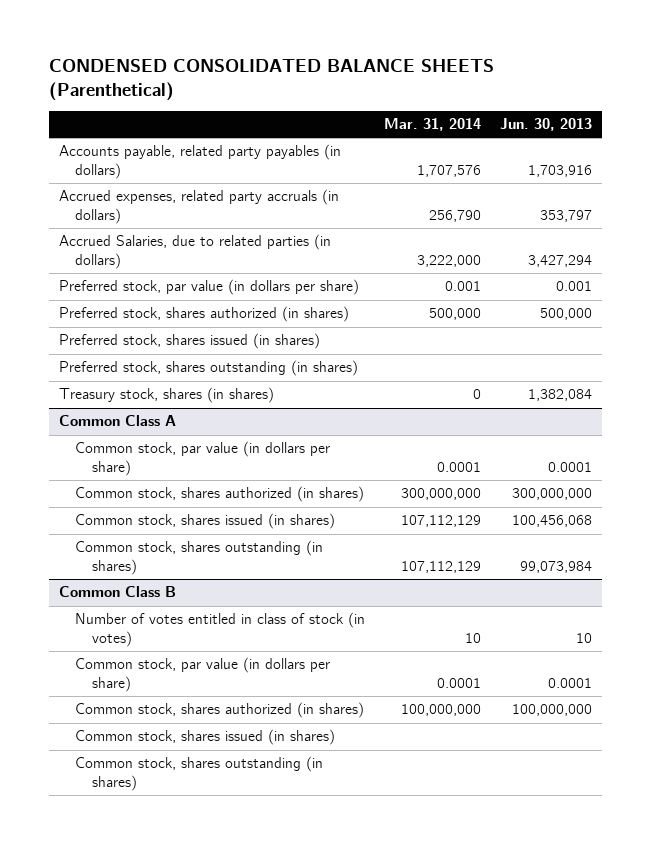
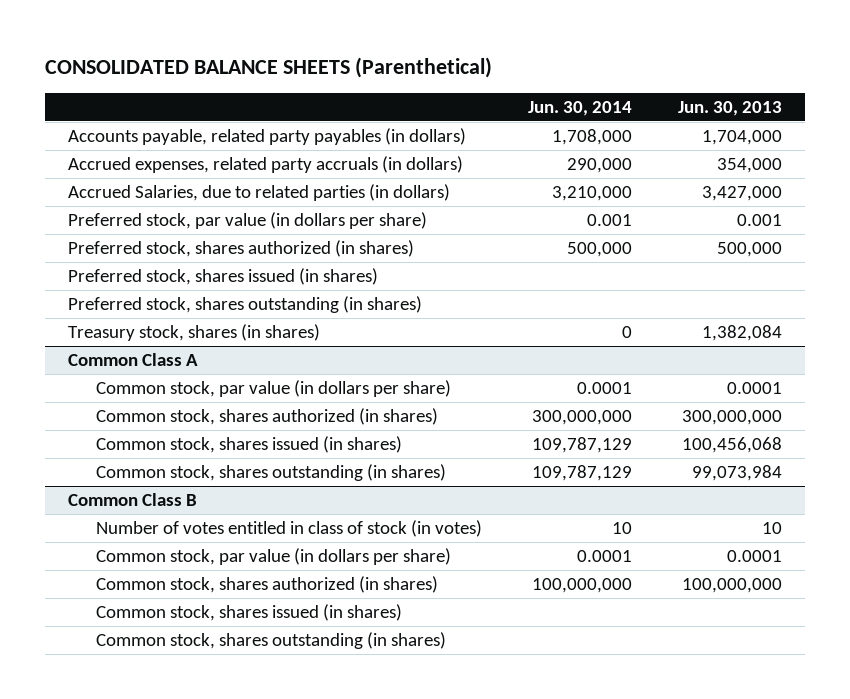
- CONDENSED CONSOLIDATED BALANCE SHEETS (Parenthetical)
+ CONSOLIDATED BALANCE SHEETS (Parenthetical)
- | Mar. 31, 2014 | Jun. 30, 2013
+ | Jun. 30, 2014 | Jun. 30, 2013
- Accounts payable, related party payables (in dollars) | 1,707,576 | 1,703,916
- Accrued expenses, related party accruals (in dollars) | 256,790 | 353,797
- Accrued Salaries, due to related parties (in dollars) | 3,222,000 | 3,427,294
+ Accounts payable, related party payables (in dollars) | 1,708,000 | 1,704,000
+ Accrued expenses, related party accruals (in dollars) | 290,000 | 354,000
+ Accrued Salaries, due to related parties (in dollars) | 3,210,000 | 3,427,000

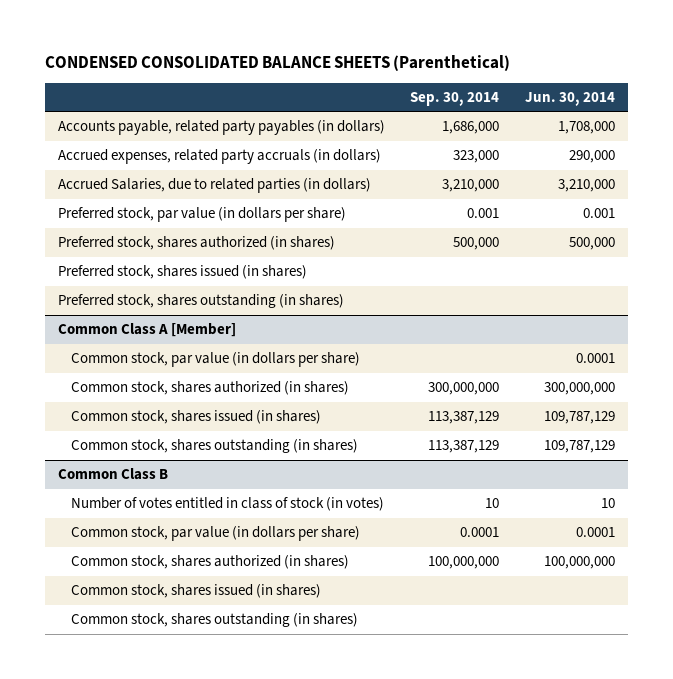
- CONSOLIDATED BALANCE SHEETS (Parenthetical)
+ CONDENSED CONSOLIDATED BALANCE SHEETS (Parenthetical)
- | Jun. 30, 2014 | Jun. 30, 2013
+ | Sep. 30, 2014 | Jun. 30, 2014
- Treasury stock, shares (in shares) | 0 | 1,382,084
- Common Class A
+ Common Class A [Member]

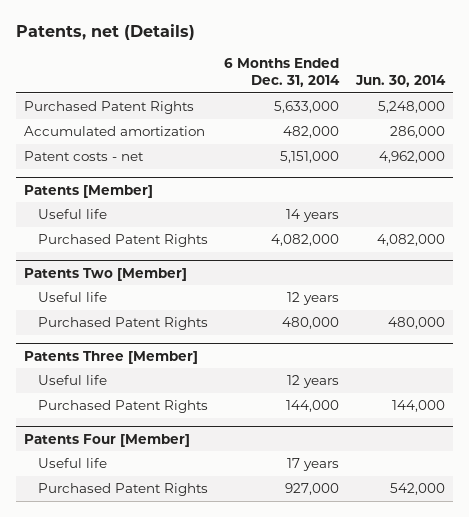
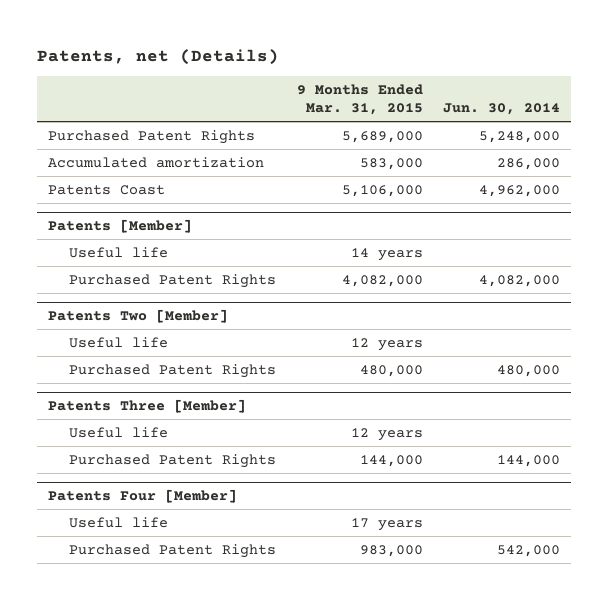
- | 6 Months Ended Dec. 31, 2014 | Jun. 30, 2014
+ | 9 Months Ended Mar. 31, 2015 | Jun. 30, 2014
- Patent costs - net | 5,151,000 | 4,962,000
+ Patents Coast | 5,106,000 | 4,962,000

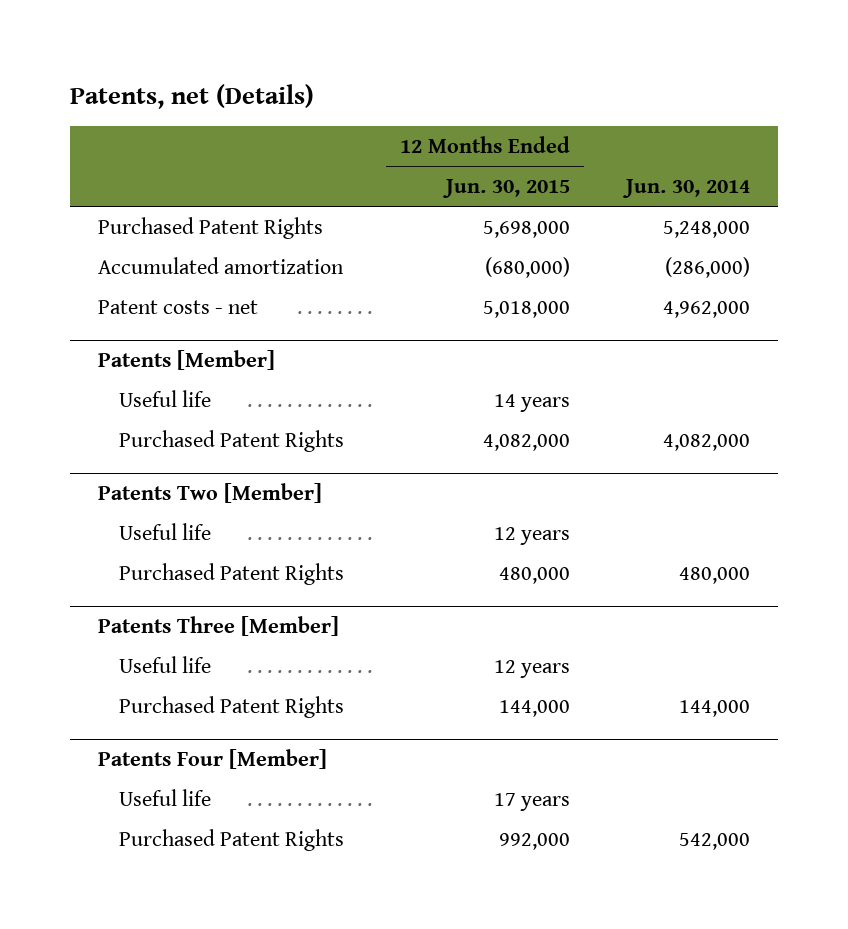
- | 9 Months Ended Mar. 31, 2015 | Jun. 30, 2014
+ | 12 Months Ended Jun. 30, 2015 | Jun. 30, 2014
- Accumulated amortization | 583,000 | 286,000
- Patents Coast | 5,106,000 | 4,962,000
+ Accumulated amortization | (680,000) | (286,000)
+ Patent costs - net | 5,018,000 | 4,962,000

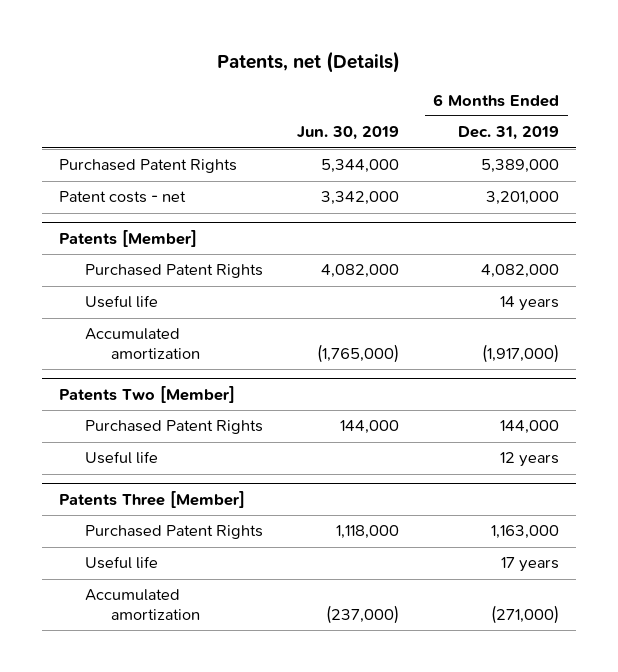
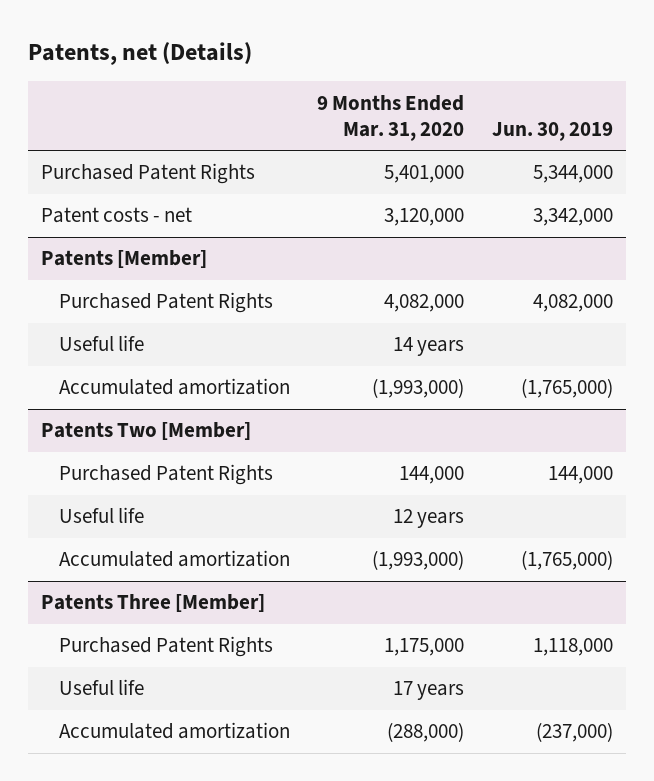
- | Jun. 30, 2019 | 6 Months Ended Dec. 31, 2019
+ | 9 Months Ended Mar. 31, 2020 | Jun. 30, 2019
@ Patents Two [Member]
+ Accumulated amortization | (1,993,000) | (1,765,000)

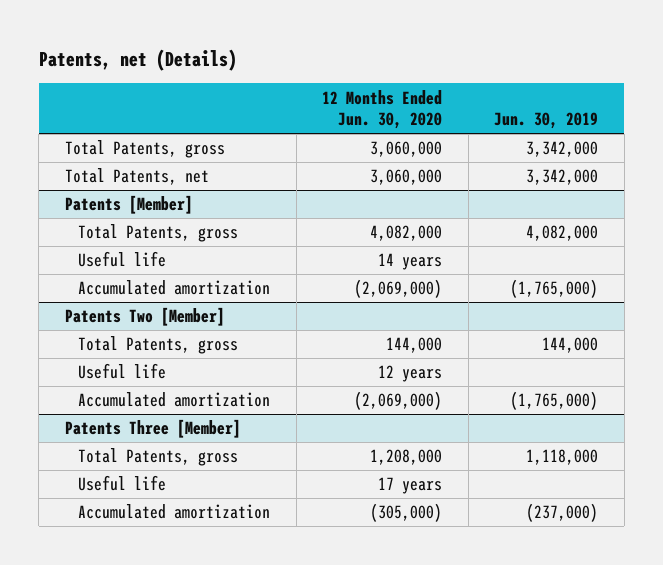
- | 9 Months Ended Mar. 31, 2020 | Jun. 30, 2019
+ | 12 Months Ended Jun. 30, 2020 | Jun. 30, 2019
- Purchased Patent Rights | 5,401,000 | 5,344,000
- Patent costs - net | 3,120,000 | 3,342,000
+ Total Patents, gross | 3,060,000 | 3,342,000
+ Total Patents, net | 3,060,000 | 3,342,000
@ Patents [Member]
- Purchased Patent Rights | 4,082,000 | 4,082,000
+ Total Patents, gross | 4,082,000 | 4,082,000
@ Patents Two [Member]
- Purchased Patent Rights | 144,000 | 144,000
+ Total Patents, gross | 144,000 | 144,000
@ Patents Three [Member]
- Purchased Patent Rights | 1,175,000 | 1,118,000
+ Total Patents, gross | 1,208,000 | 1,118,000

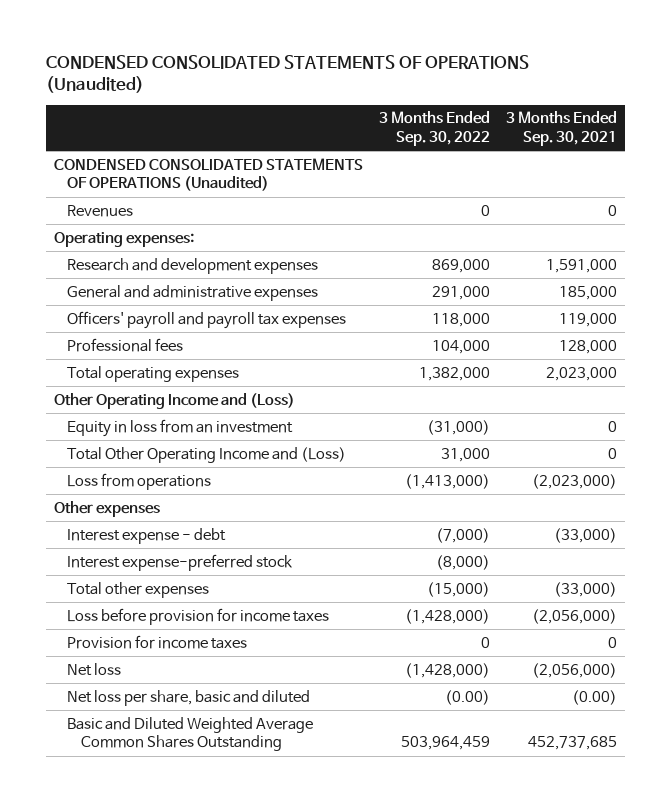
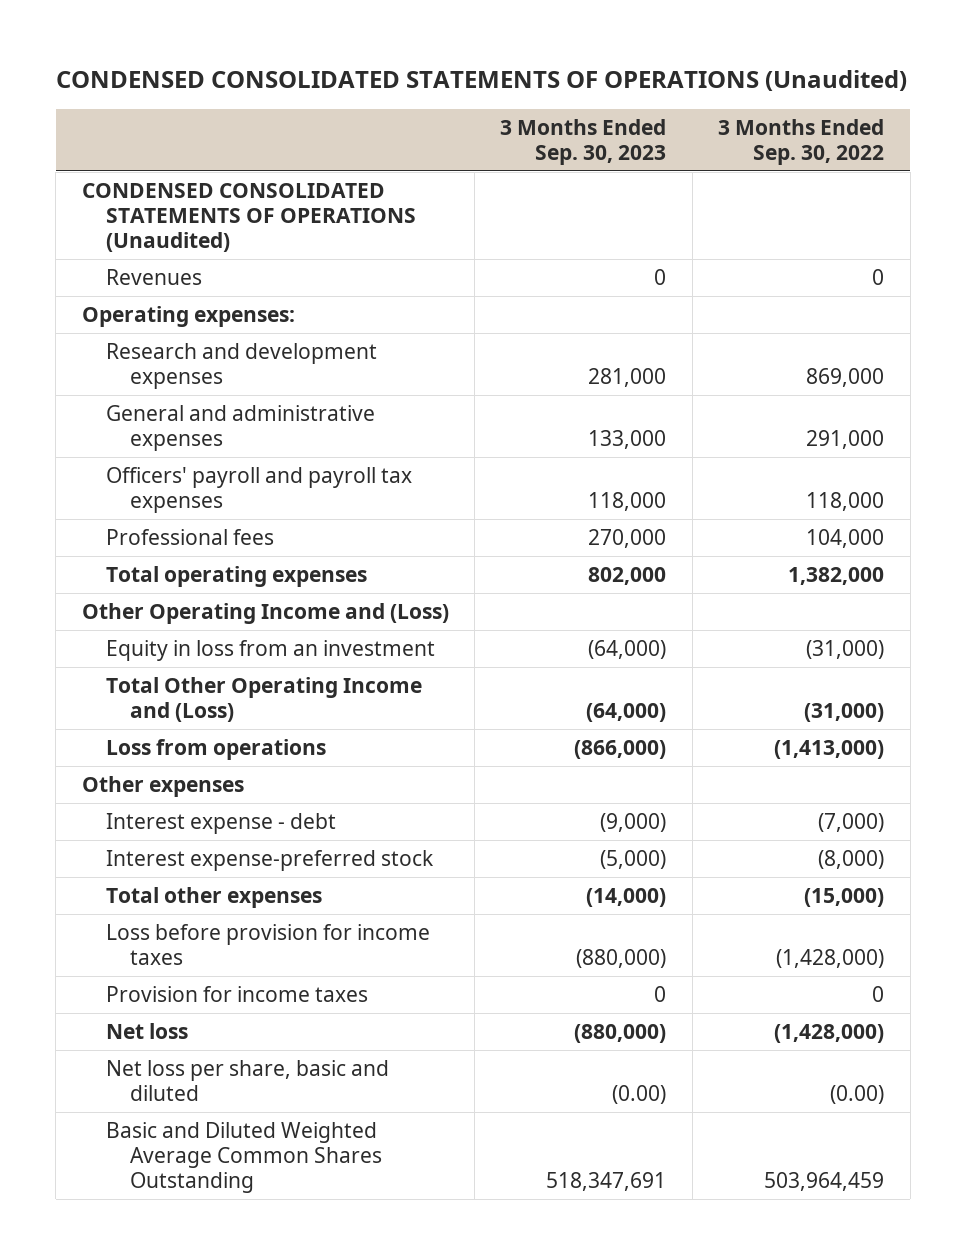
- | 3 Months Ended Sep. 30, 2022 | 3 Months Ended Sep. 30, 2021
+ | 3 Months Ended Sep. 30, 2023 | 3 Months Ended Sep. 30, 2022
- Total Other Operating Income and (Loss) | 31,000 | 0
+ Total Other Operating Income and (Loss) | (64,000) | (31,000)

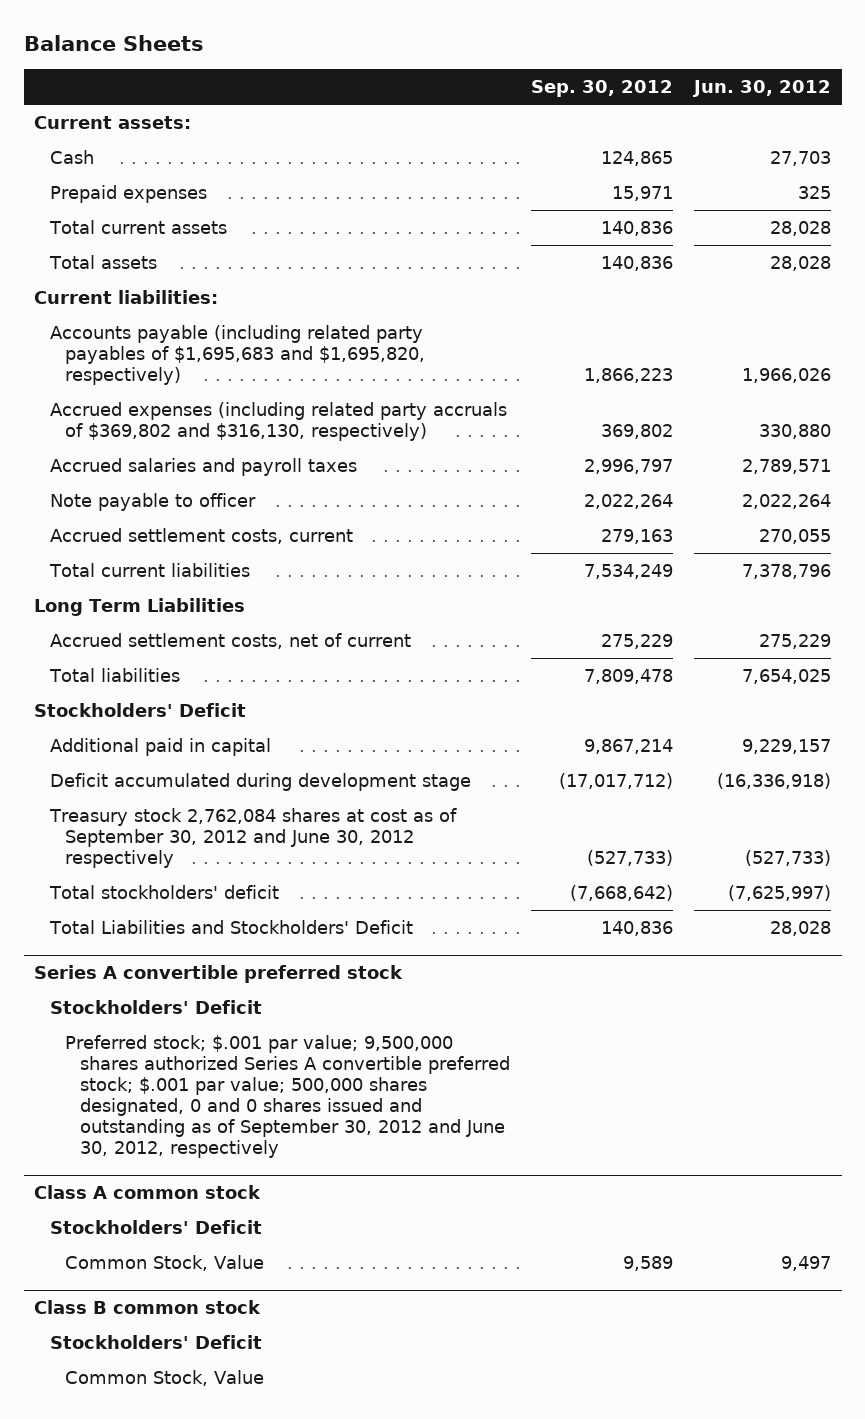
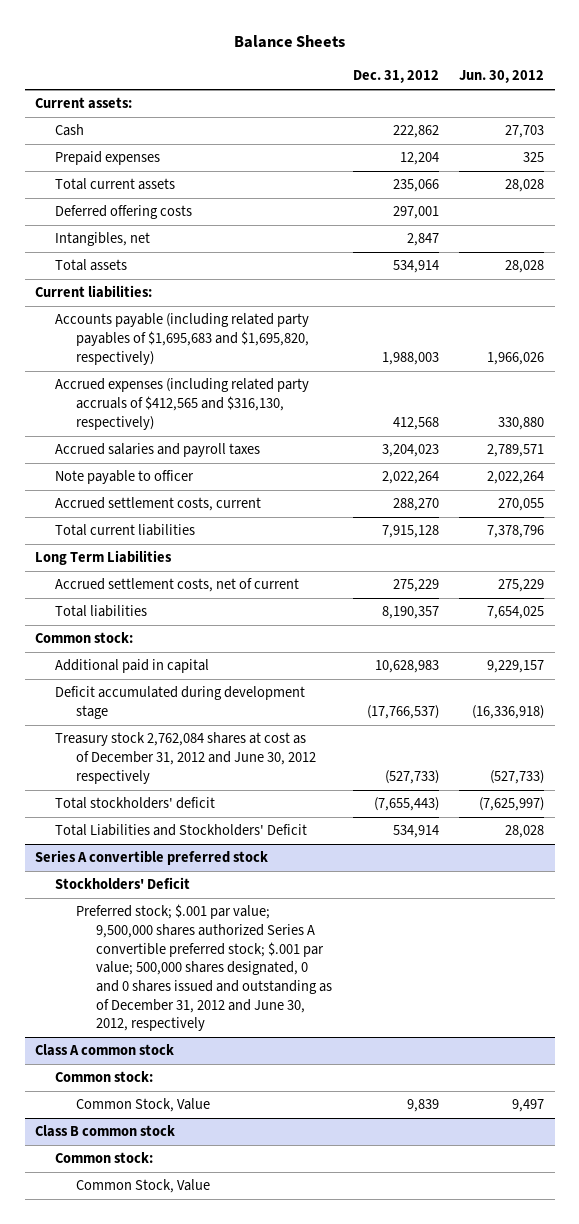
- | Sep. 30, 2012 | Jun. 30, 2012
+ | Dec. 31, 2012 | Jun. 30, 2012
+ Deferred offering costs | 297,001 |
+ Intangibles, net | 2,847 |
- Accrued expenses (including related party accruals of $369,802 and $316,130, respectively) | 369,802 | 330,880
+ Accrued expenses (including related party accruals of $412,565 and $316,130, respectively) | 412,568 | 330,880
- Stockholders' Deficit
+ Common stock:
- Treasury stock 2,762,084 shares at cost as of September 30, 2012 and June 30, 2012 respectively | (527,733) | (527,733)
+ Treasury stock 2,762,084 shares at cost as of December 31, 2012 and June 30, 2012 respectively | (527,733) | (527,733)
@ Series A convertible preferred stock
- Preferred stock; $.001 par value; 9,500,000 shares authorized Series A convertible preferred stock; $.001 par value; 500,000 shares designated, 0 and 0 shares issued and outstanding as of September 30, 2012 and June 30, 2012, respectively
+ Preferred stock; $.001 par value; 9,500,000 shares authorized Series A convertible preferred stock; $.001 par value; 500,000 shares designated, 0 and 0 shares issued and outstanding as of December 31, 2012 and June 30, 2012, respectively
@ Class A common stock
- Stockholders' Deficit
+ Common stock:
@ Class B common stock
- Stockholders' Deficit
+ Common stock:

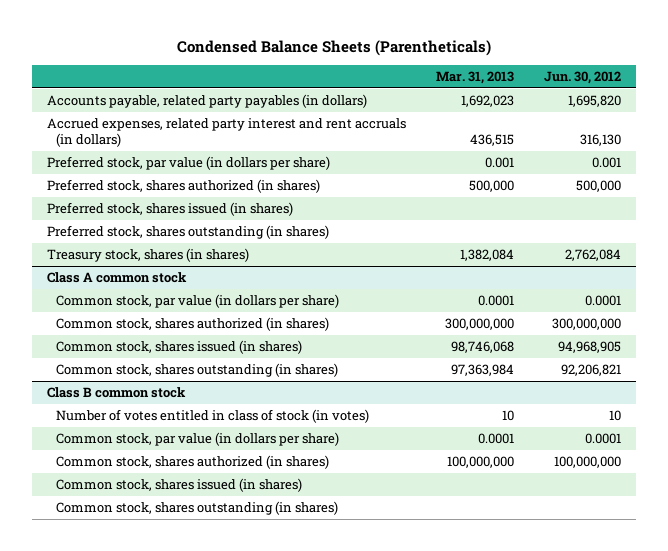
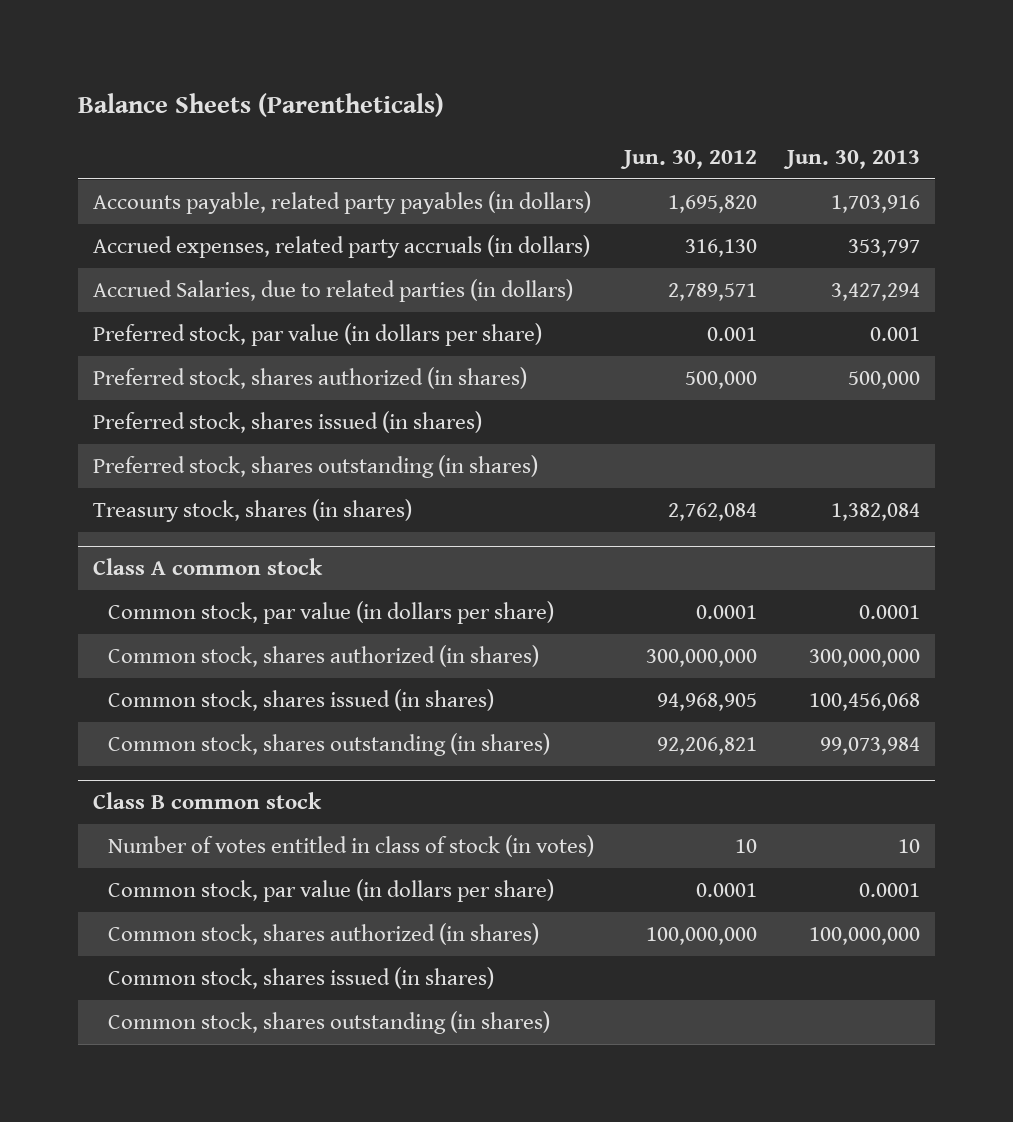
- Condensed Balance Sheets (Parentheticals)
+ Balance Sheets (Parentheticals)
- | Mar. 31, 2013 | Jun. 30, 2012
+ | Jun. 30, 2012 | Jun. 30, 2013
- Accrued expenses, related party interest and rent accruals (in dollars) | 436,515 | 316,130
+ Accrued expenses, related party accruals (in dollars) | 316,130 | 353,797
+ Accrued Salaries, due to related parties (in dollars) | 2,789,571 | 3,427,294

